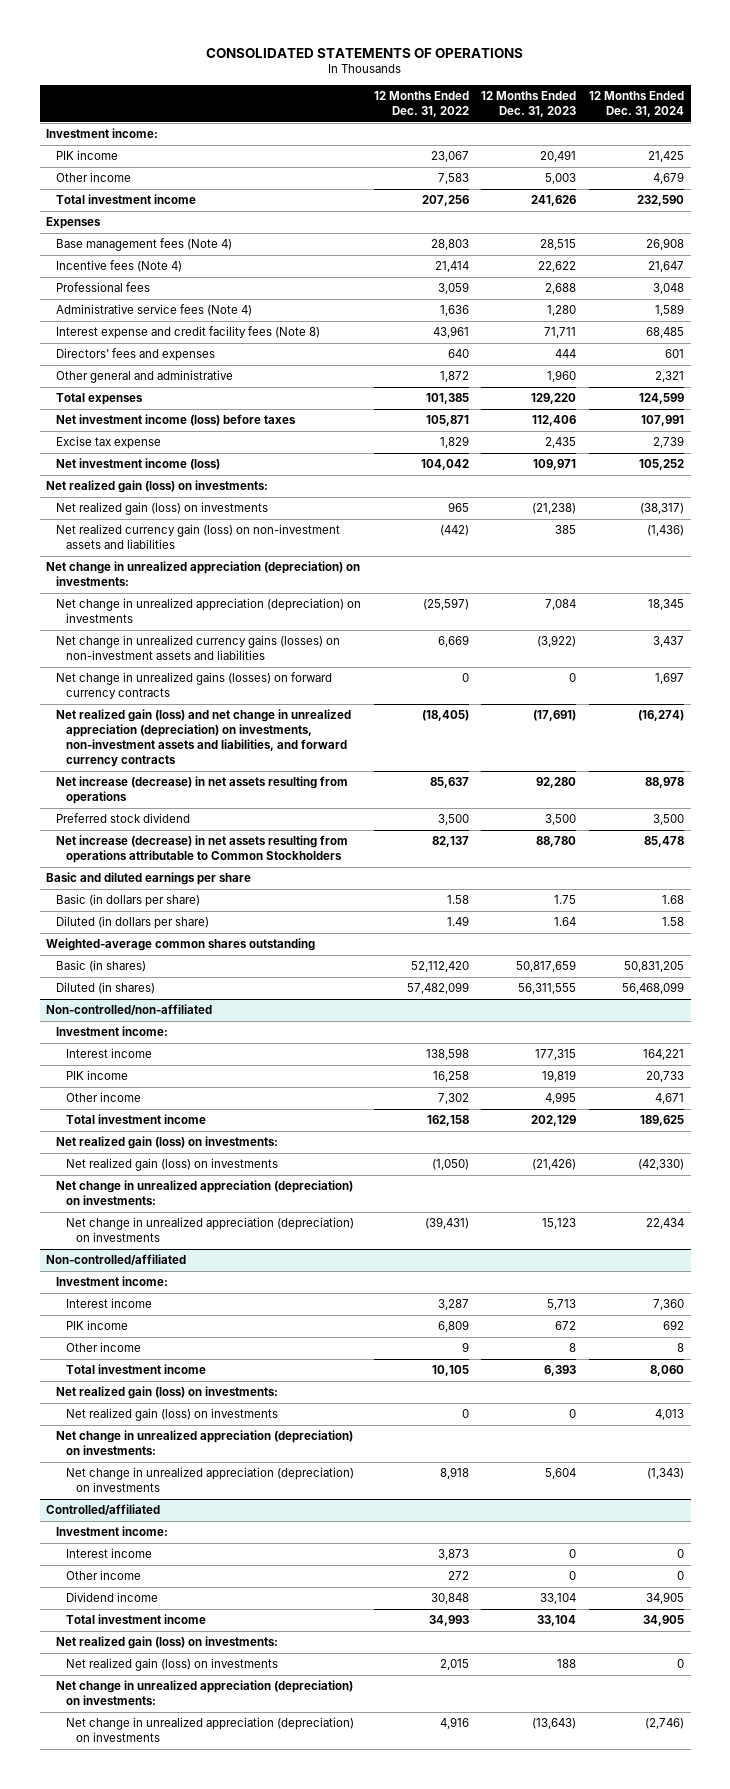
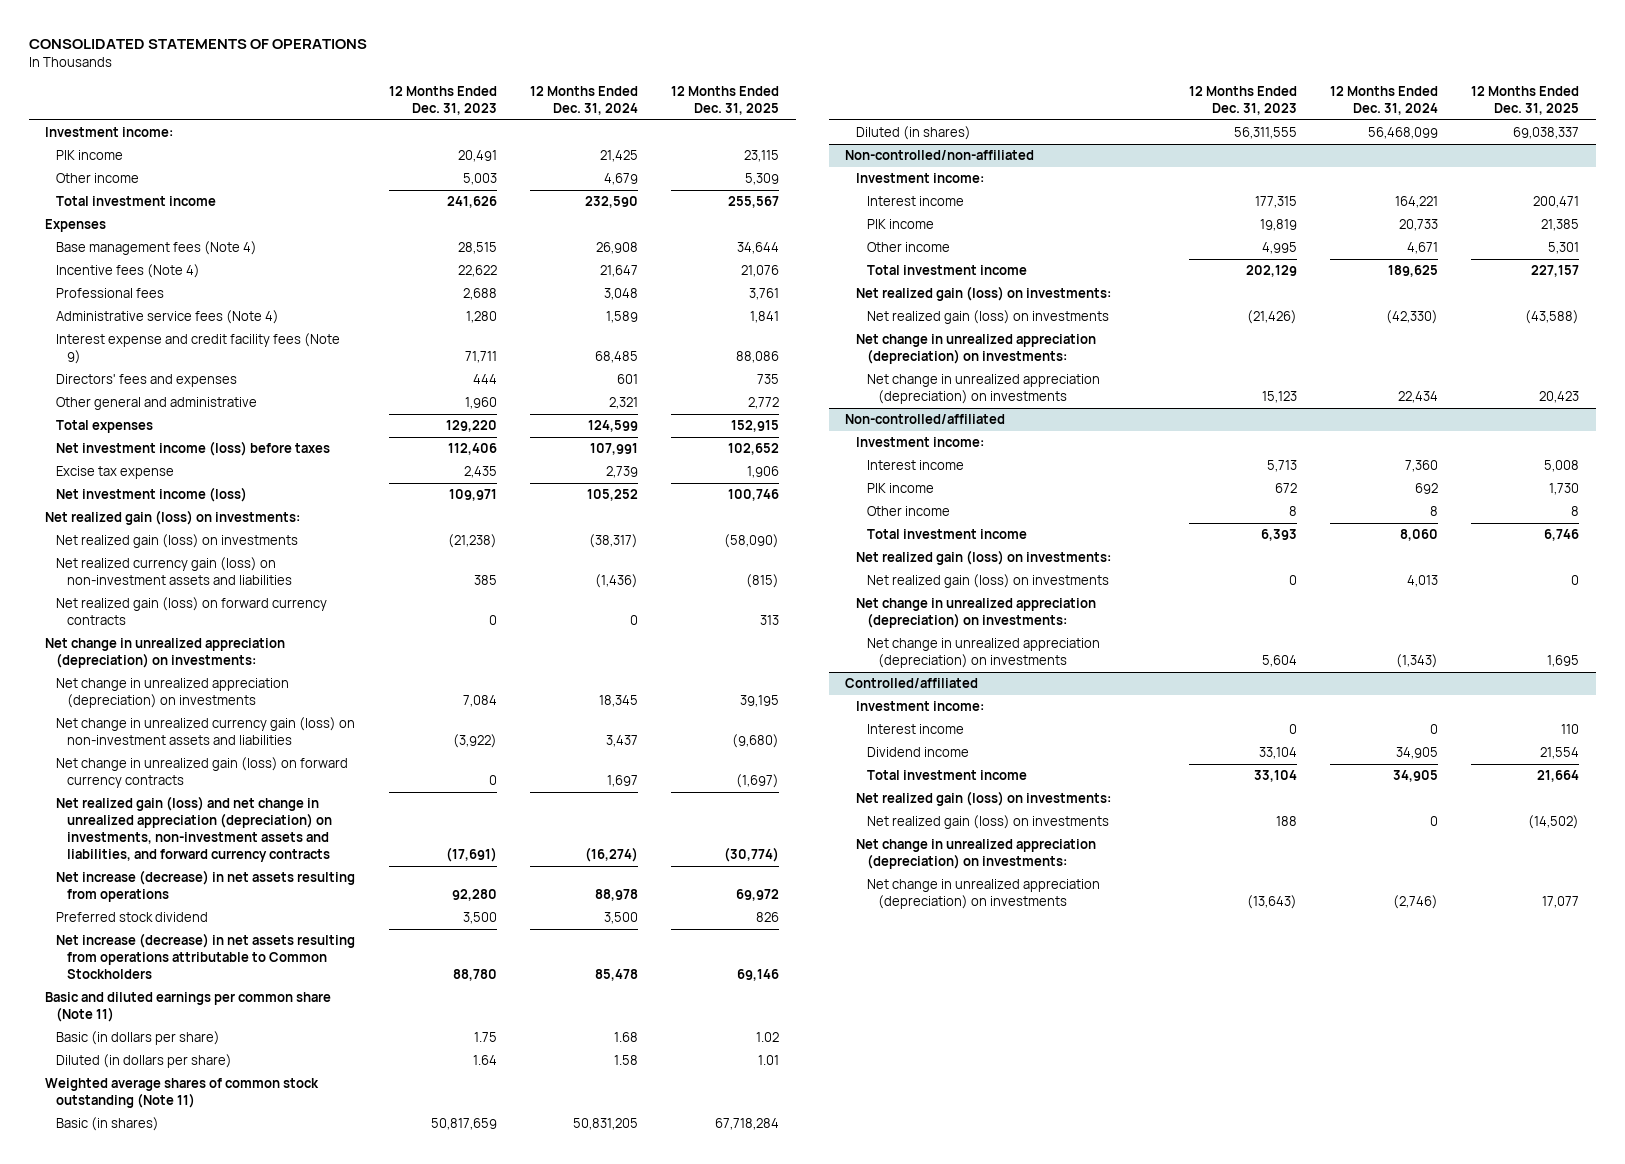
- | 12 Months Ended Dec. 31, 2022 | 12 Months Ended Dec. 31, 2023 | 12 Months Ended Dec. 31, 2024
+ | 12 Months Ended Dec. 31, 2023 | 12 Months Ended Dec. 31, 2024 | 12 Months Ended Dec. 31, 2025
- Interest expense and credit facility fees (Note 8) | 43,961 | 71,711 | 68,485
+ Interest expense and credit facility fees (Note 9) | 71,711 | 68,485 | 88,086
+ Net realized gain (loss) on forward currency contracts | 0 | 0 | 313
- Net change in unrealized currency gains (losses) on non-investment assets and liabilities | 6,669 | (3,922) | 3,437
- Net change in unrealized gains (losses) on forward currency contracts | 0 | 0 | 1,697
+ Net change in unrealized currency gain (loss) on non-investment assets and liabilities | (3,922) | 3,437 | (9,680)
+ Net change in unrealized gain (loss) on forward currency contracts | 0 | 1,697 | (1,697)
- Basic and diluted earnings per share
+ Basic and diluted earnings per common share (Note 11)
- Weighted-average common shares outstanding
+ Weighted average shares of common stock outstanding (Note 11)
@ Controlled/affiliated
- Other income | 272 | 0 | 0

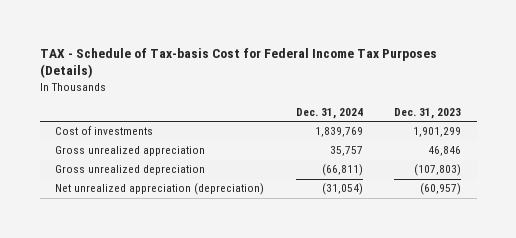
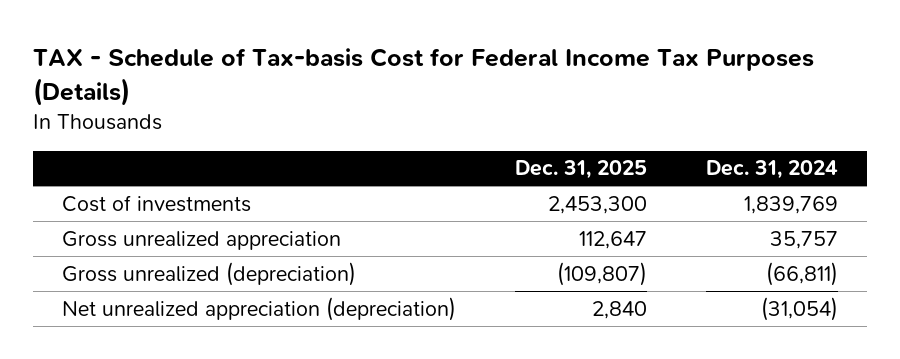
- | Dec. 31, 2024 | Dec. 31, 2023
+ | Dec. 31, 2025 | Dec. 31, 2024
- Gross unrealized depreciation | (66,811) | (107,803)
+ Gross unrealized (depreciation) | (109,807) | (66,811)

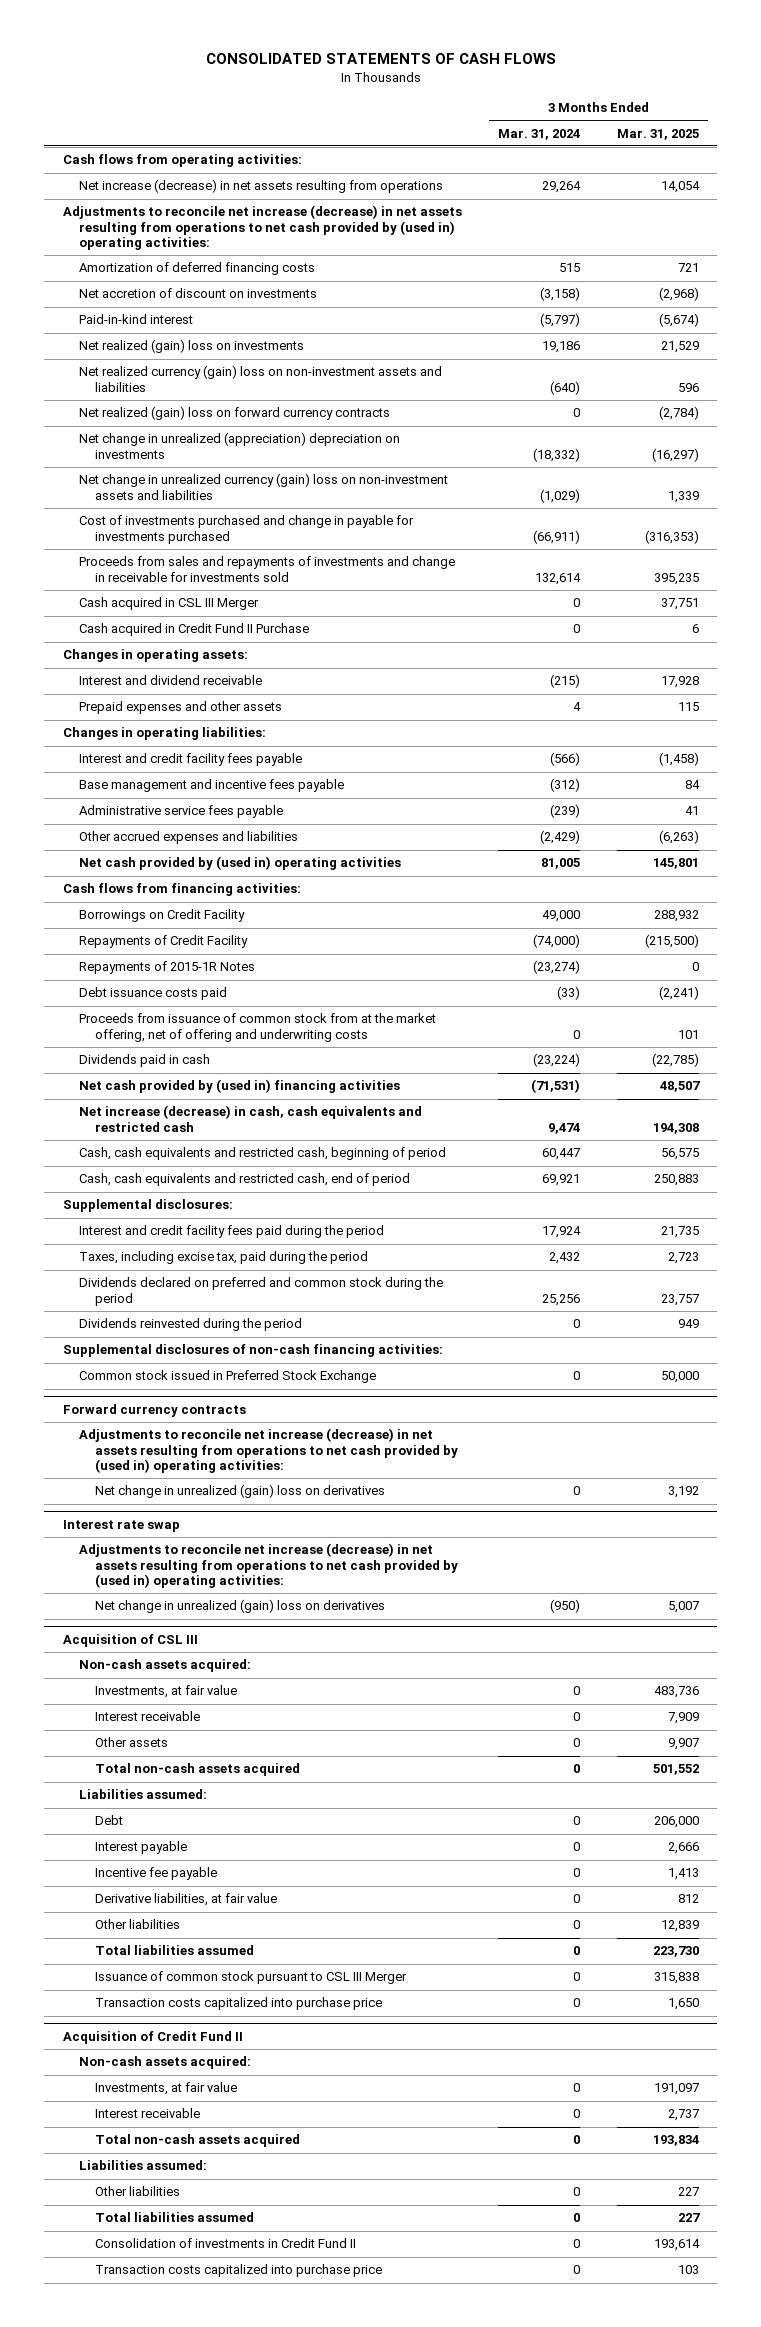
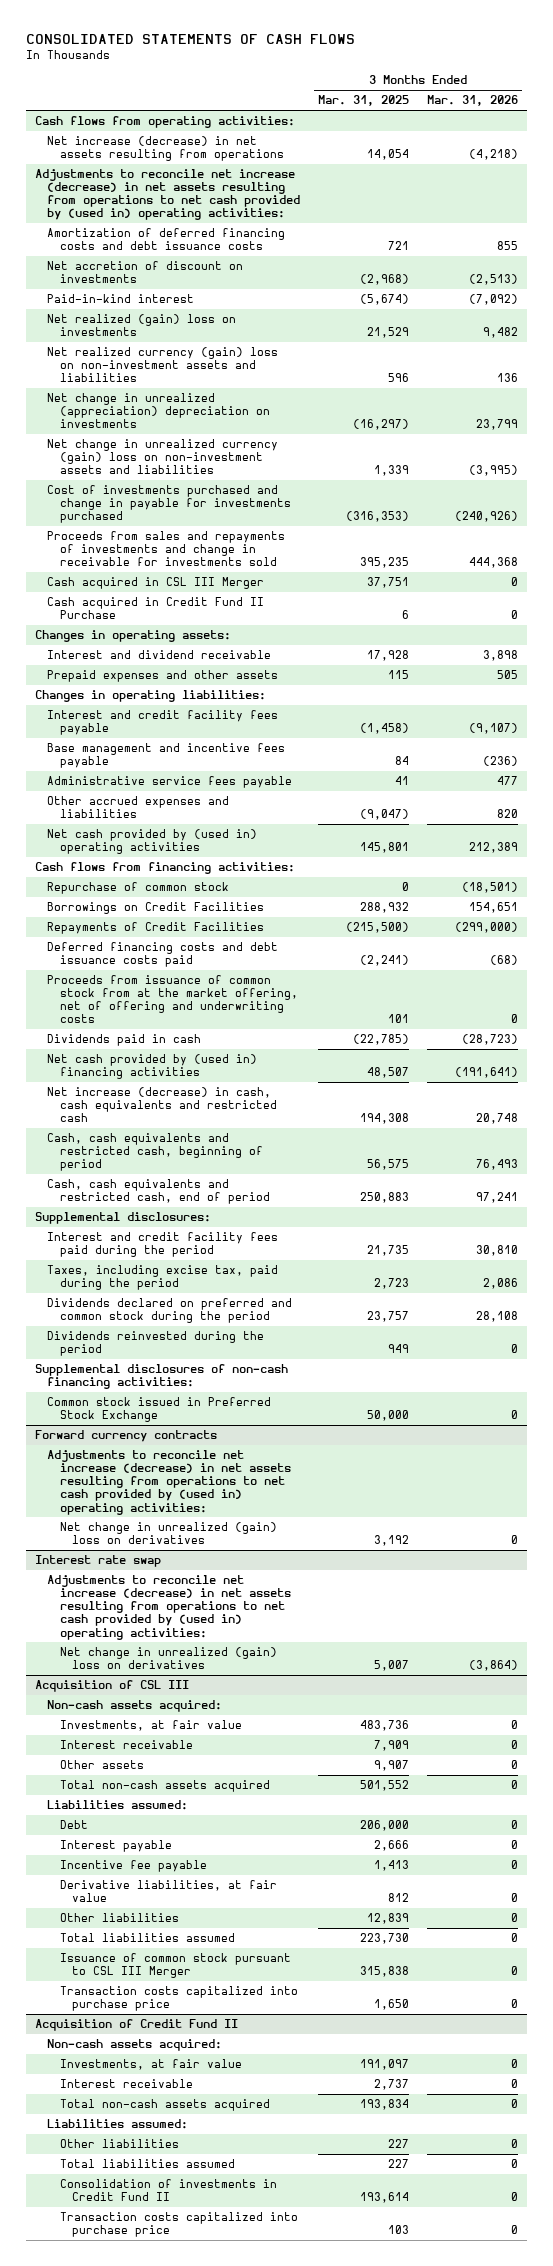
- | 3 Months Ended Mar. 31, 2024 | 3 Months Ended Mar. 31, 2025
+ | 3 Months Ended Mar. 31, 2025 | 3 Months Ended Mar. 31, 2026
- Amortization of deferred financing costs | 515 | 721
+ Amortization of deferred financing costs and debt issuance costs | 721 | 855
- Net realized (gain) loss on forward currency contracts | 0 | (2,784)
- Other accrued expenses and liabilities | (2,429) | (6,263)
+ Other accrued expenses and liabilities | (9,047) | 820
- Borrowings on Credit Facility | 49,000 | 288,932
- Repayments of Credit Facility | (74,000) | (215,500)
- Repayments of 2015-1R Notes | (23,274) | 0
- Debt issuance costs paid | (33) | (2,241)
+ Repurchase of common stock | 0 | (18,501)
+ Borrowings on Credit Facilities | 288,932 | 154,651
+ Repayments of Credit Facilities | (215,500) | (299,000)
+ Deferred financing costs and debt issuance costs paid | (2,241) | (68)

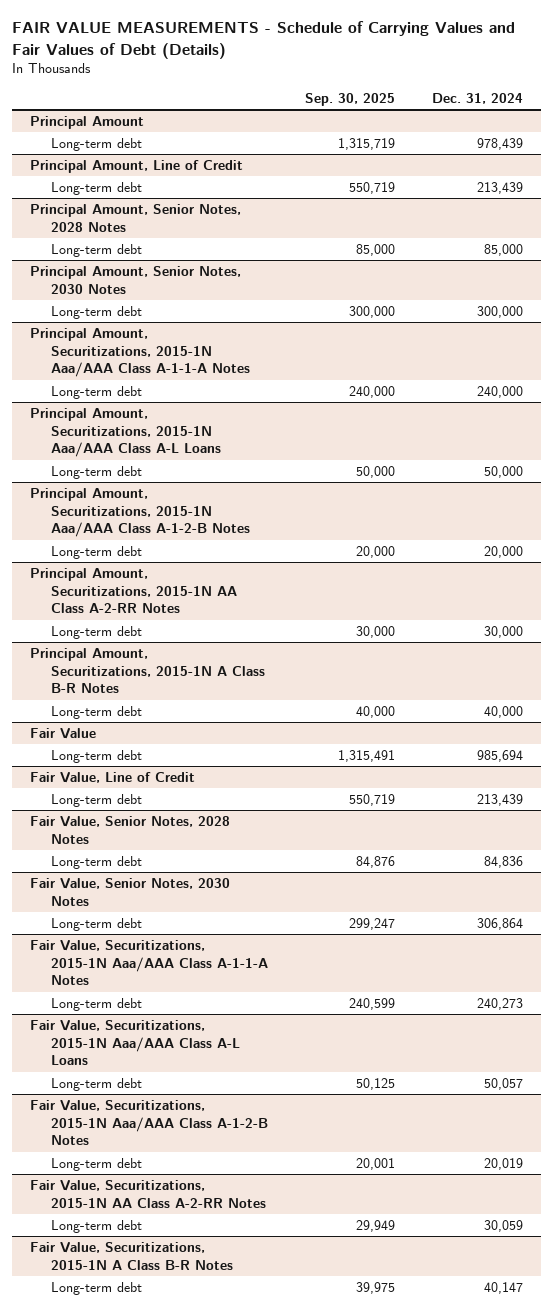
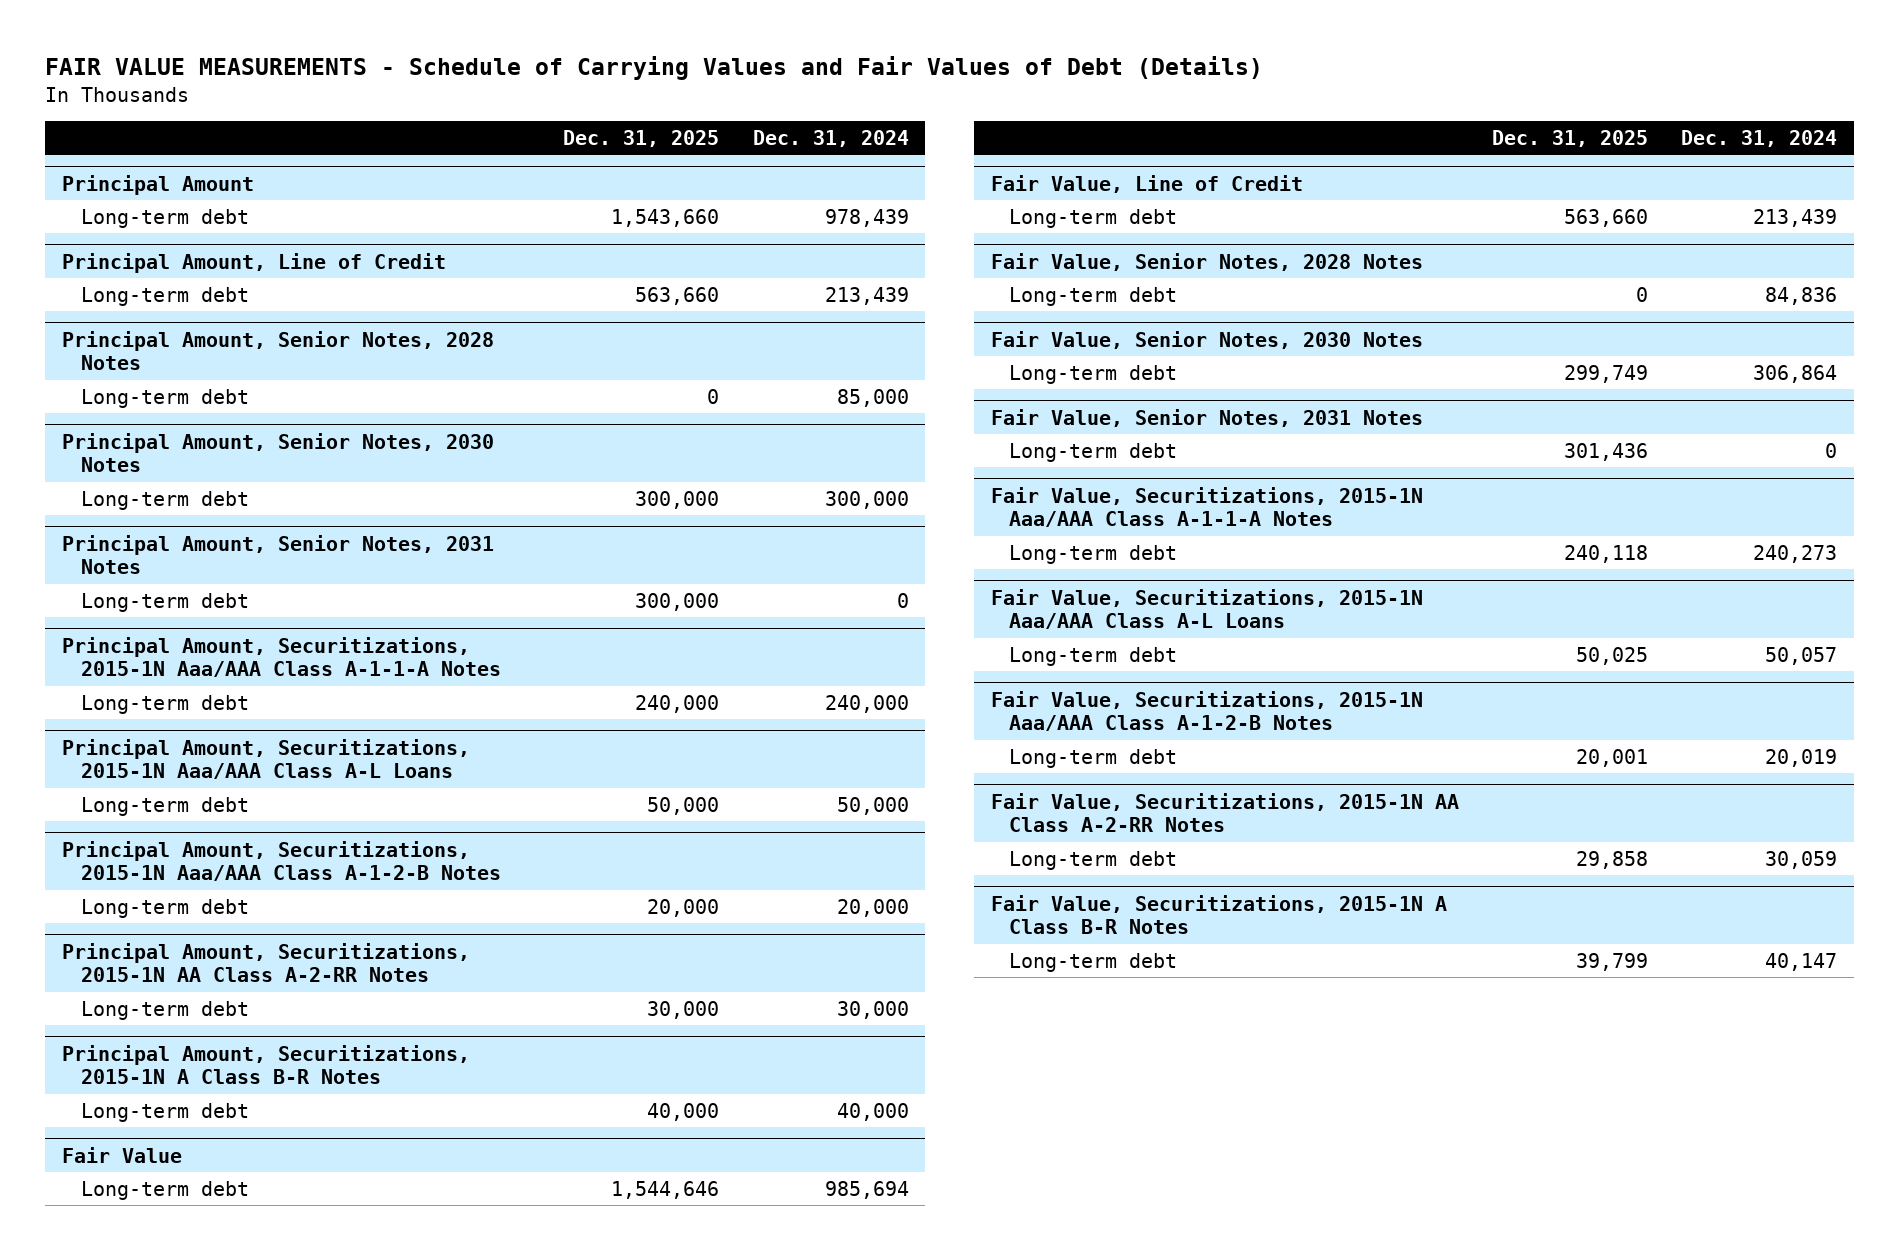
- | Sep. 30, 2025 | Dec. 31, 2024
+ | Dec. 31, 2025 | Dec. 31, 2024
+ Principal Amount, Senior Notes, 2031 Notes
+ Long-term debt | 300,000 | 0
+ Fair Value, Senior Notes, 2031 Notes
+ Long-term debt | 301,436 | 0

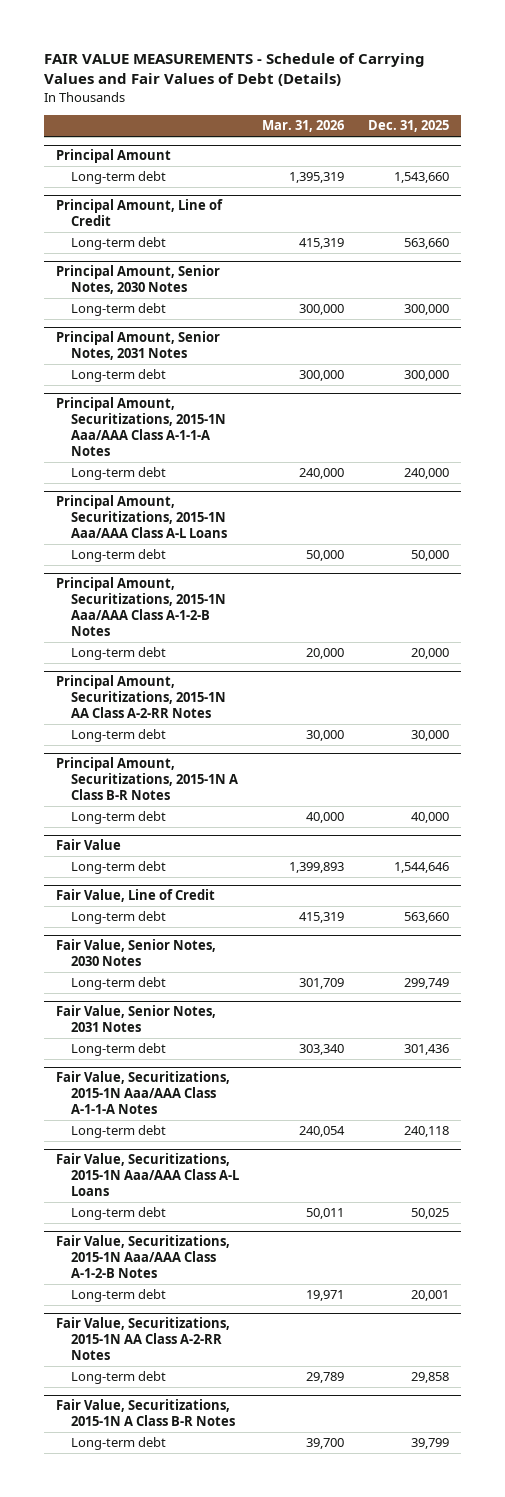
- | Dec. 31, 2025 | Dec. 31, 2024
+ | Mar. 31, 2026 | Dec. 31, 2025
- Principal Amount, Senior Notes, 2028 Notes
- Long-term debt | 0 | 85,000
- Fair Value, Senior Notes, 2028 Notes
- Long-term debt | 0 | 84,836

